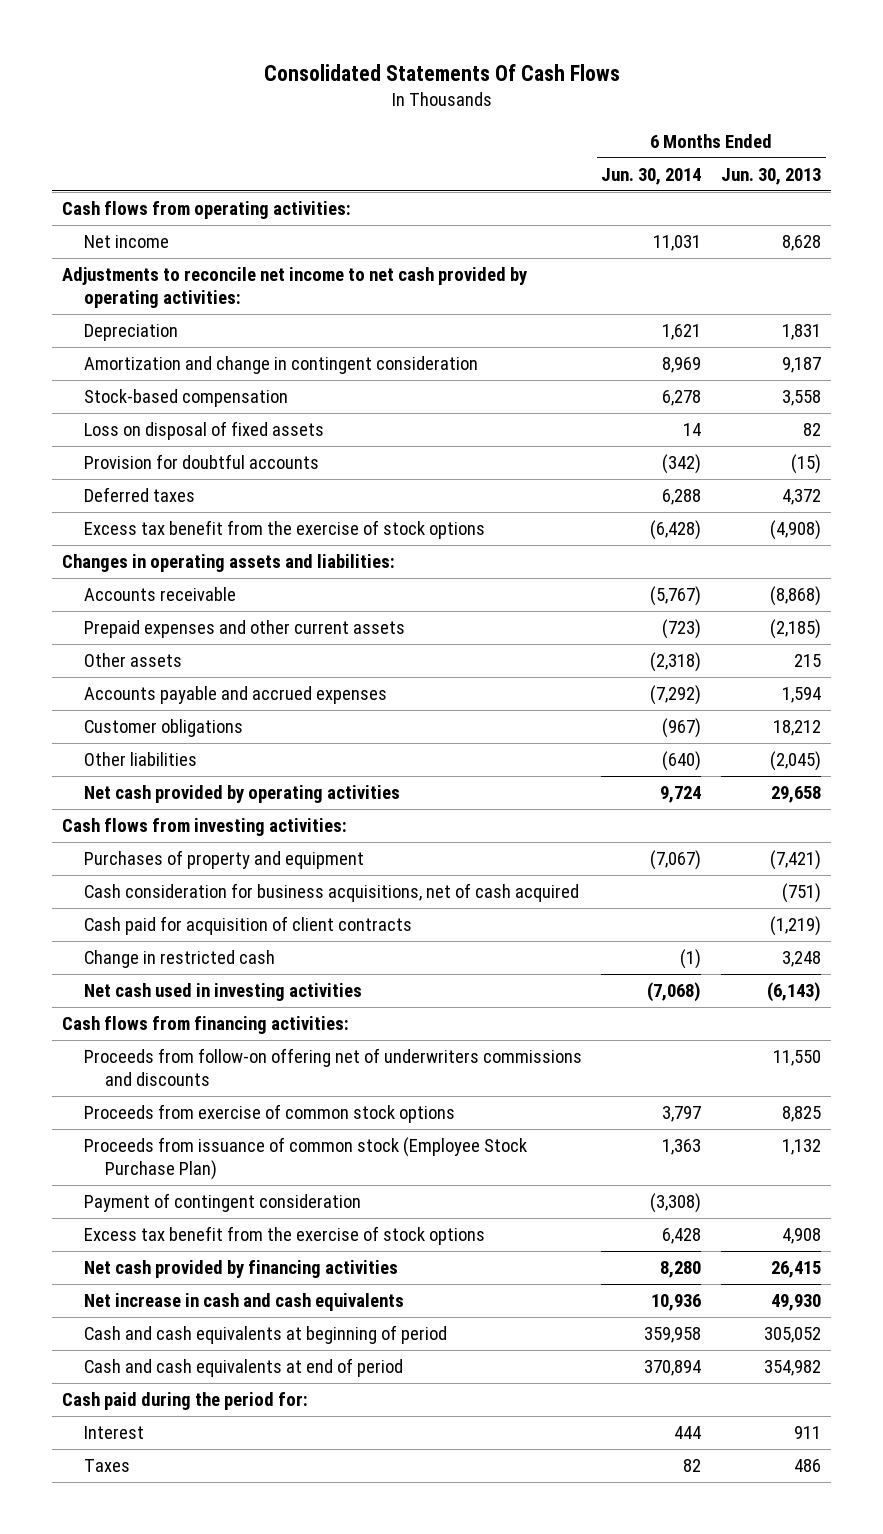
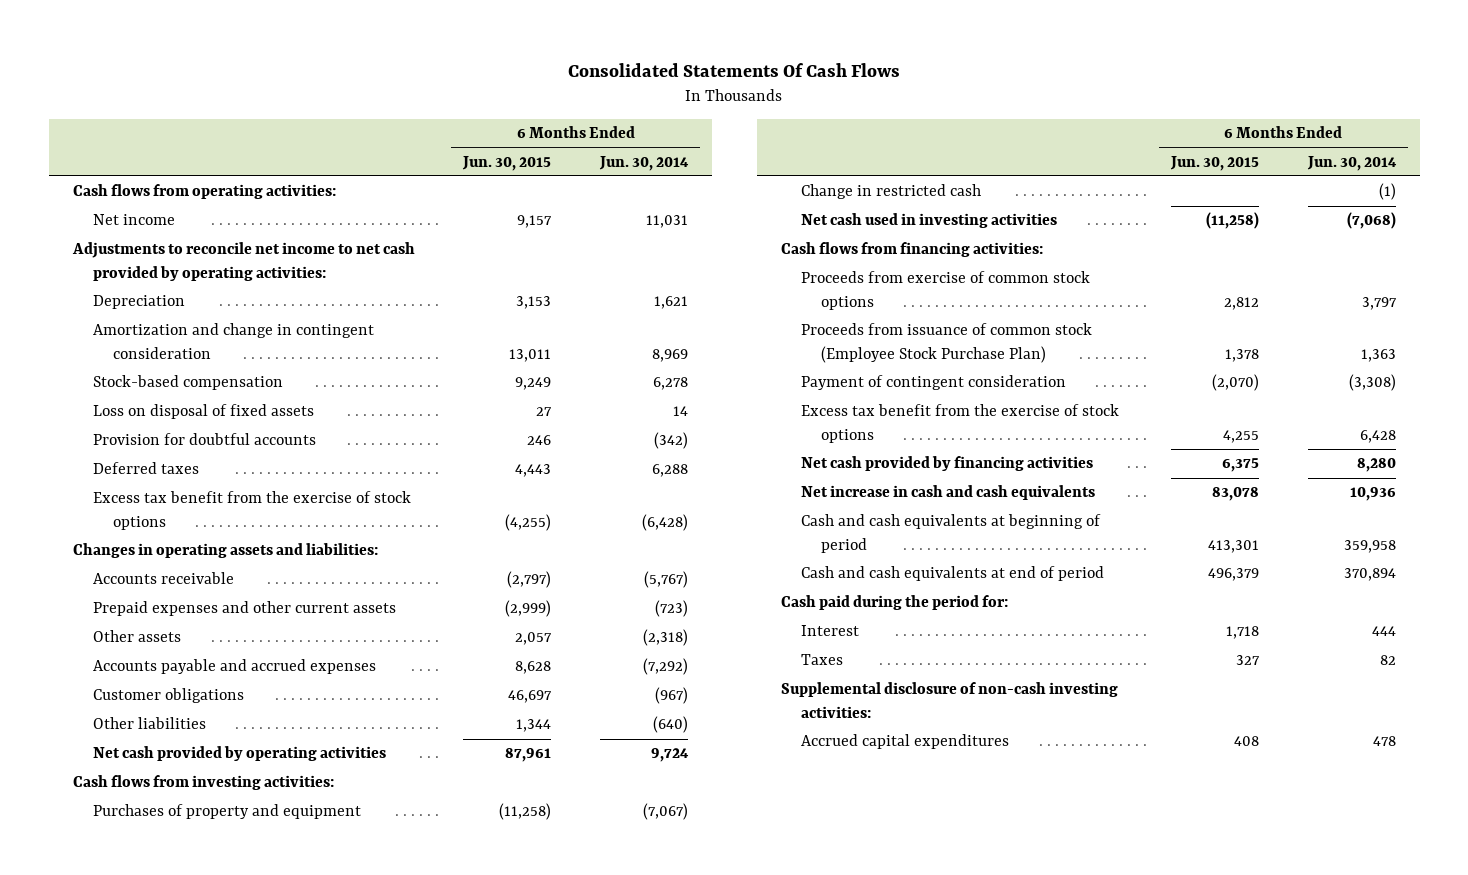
- | 6 Months Ended Jun. 30, 2014 | 6 Months Ended Jun. 30, 2013
+ | 6 Months Ended Jun. 30, 2015 | 6 Months Ended Jun. 30, 2014
- Cash consideration for business acquisitions, net of cash acquired | | (751)
- Cash paid for acquisition of client contracts | | (1,219)
- Proceeds from follow-on offering net of underwriters commissions and discounts | | 11,550
+ Supplemental disclosure of non-cash investing activities:
+ Accrued capital expenditures | 408 | 478

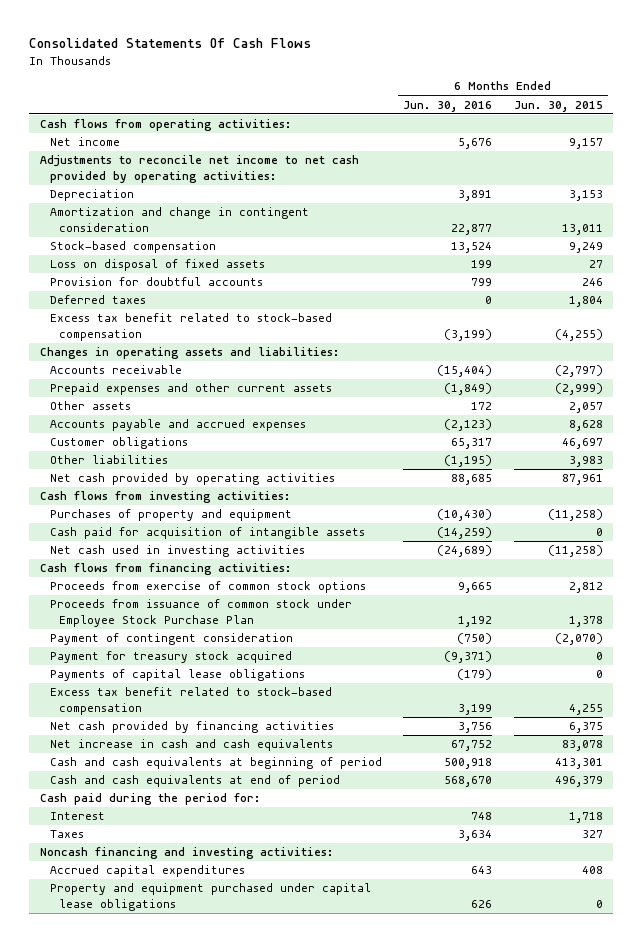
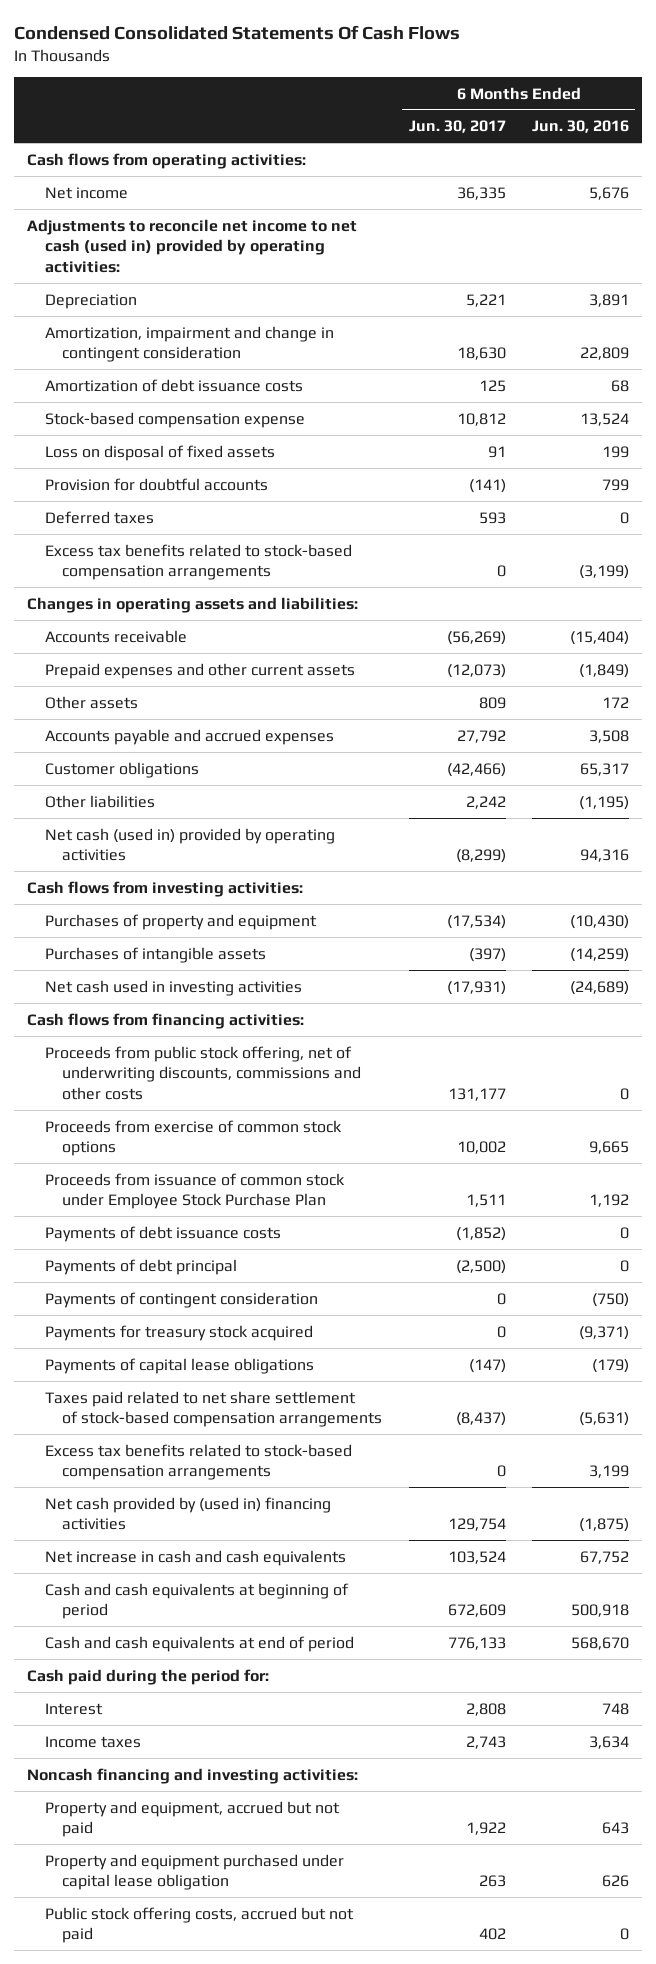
- Consolidated Statements Of Cash Flows
+ Condensed Consolidated Statements Of Cash Flows
- | 6 Months Ended Jun. 30, 2016 | 6 Months Ended Jun. 30, 2015
+ | 6 Months Ended Jun. 30, 2017 | 6 Months Ended Jun. 30, 2016
- Adjustments to reconcile net income to net cash provided by operating activities:
+ Adjustments to reconcile net income to net cash (used in) provided by operating activities:
- Amortization and change in contingent consideration | 22,877 | 13,011
- Stock-based compensation | 13,524 | 9,249
+ Amortization, impairment and change in contingent consideration | 18,630 | 22,809
+ Amortization of debt issuance costs | 125 | 68
+ Stock-based compensation expense | 10,812 | 13,524
- Excess tax benefit related to stock-based compensation | (3,199) | (4,255)
+ Excess tax benefits related to stock-based compensation arrangements | 0 | (3,199)
- Accounts payable and accrued expenses | (2,123) | 8,628
+ Accounts payable and accrued expenses | 27,792 | 3,508
- Net cash provided by operating activities | 88,685 | 87,961
+ Net cash (used in) provided by operating activities | (8,299) | 94,316
- Cash paid for acquisition of intangible assets | (14,259) | 0
+ Purchases of intangible assets | (397) | (14,259)
+ Proceeds from public stock offering, net of underwriting discounts, commissions and other costs | 131,177 | 0
- Payment of contingent consideration | (750) | (2,070)
- Payment for treasury stock acquired | (9,371) | 0
+ Payments of debt issuance costs | (1,852) | 0
+ Payments of debt principal | (2,500) | 0
+ Payments of contingent consideration | 0 | (750)
+ Payments for treasury stock acquired | 0 | (9,371)
- Excess tax benefit related to stock-based compensation | 3,199 | 4,255
- Net cash provided by financing activities | 3,756 | 6,375
+ Taxes paid related to net share settlement of stock-based compensation arrangements | (8,437) | (5,631)
+ Excess tax benefits related to stock-based compensation arrangements | 0 | 3,199
+ Net cash provided by (used in) financing activities | 129,754 | (1,875)
- Taxes | 3,634 | 327
+ Income taxes | 2,743 | 3,634
- Accrued capital expenditures | 643 | 408
- Property and equipment purchased under capital lease obligations | 626 | 0
+ Property and equipment, accrued but not paid | 1,922 | 643
+ Property and equipment purchased under capital lease obligation | 263 | 626
+ Public stock offering costs, accrued but not paid | 402 | 0

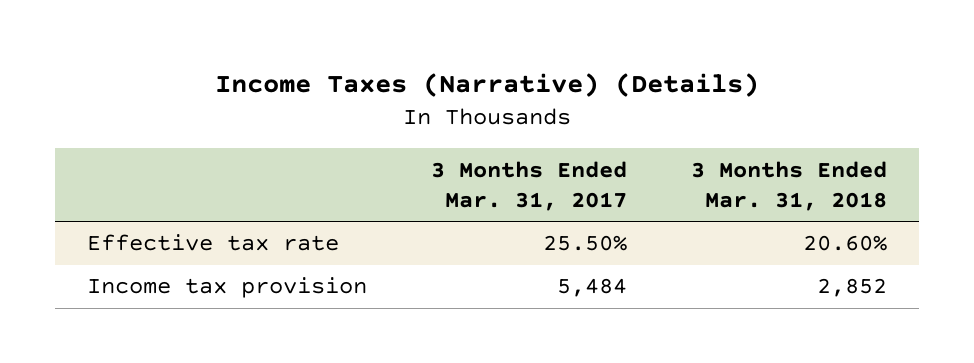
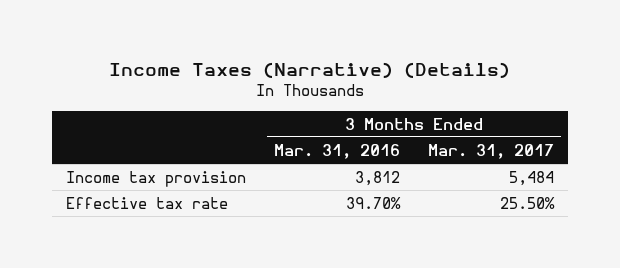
- | 3 Months Ended Mar. 31, 2017 | 3 Months Ended Mar. 31, 2018
+ | 3 Months Ended Mar. 31, 2016 | 3 Months Ended Mar. 31, 2017
moved down: Effective tax rate | 39.70% | 25.50%

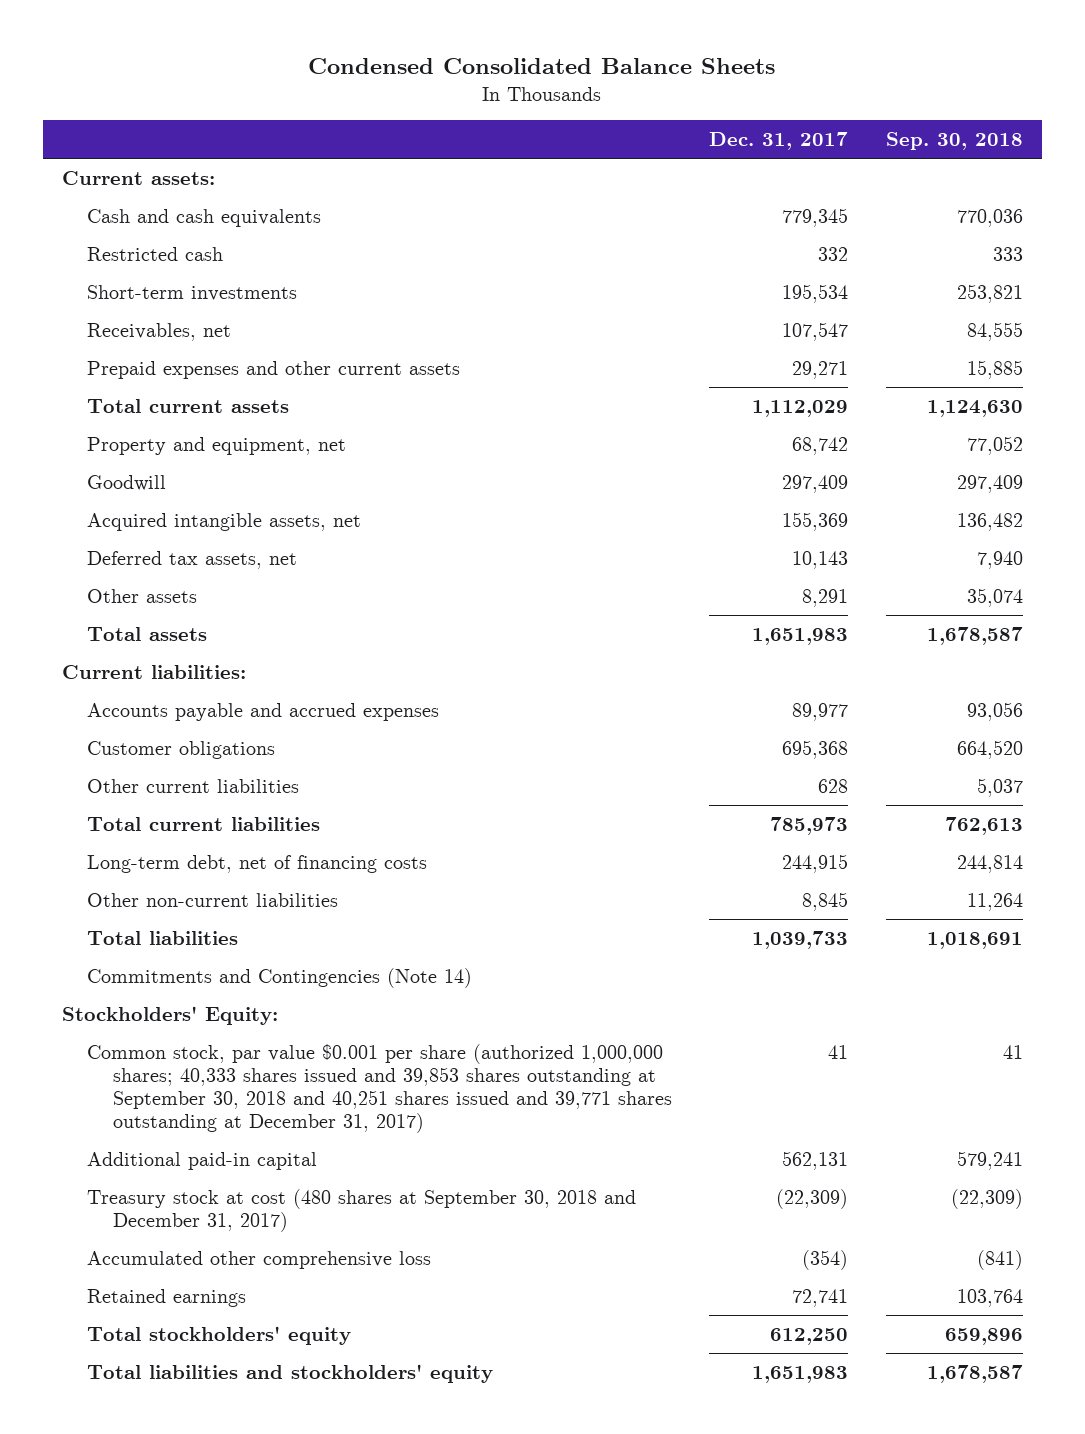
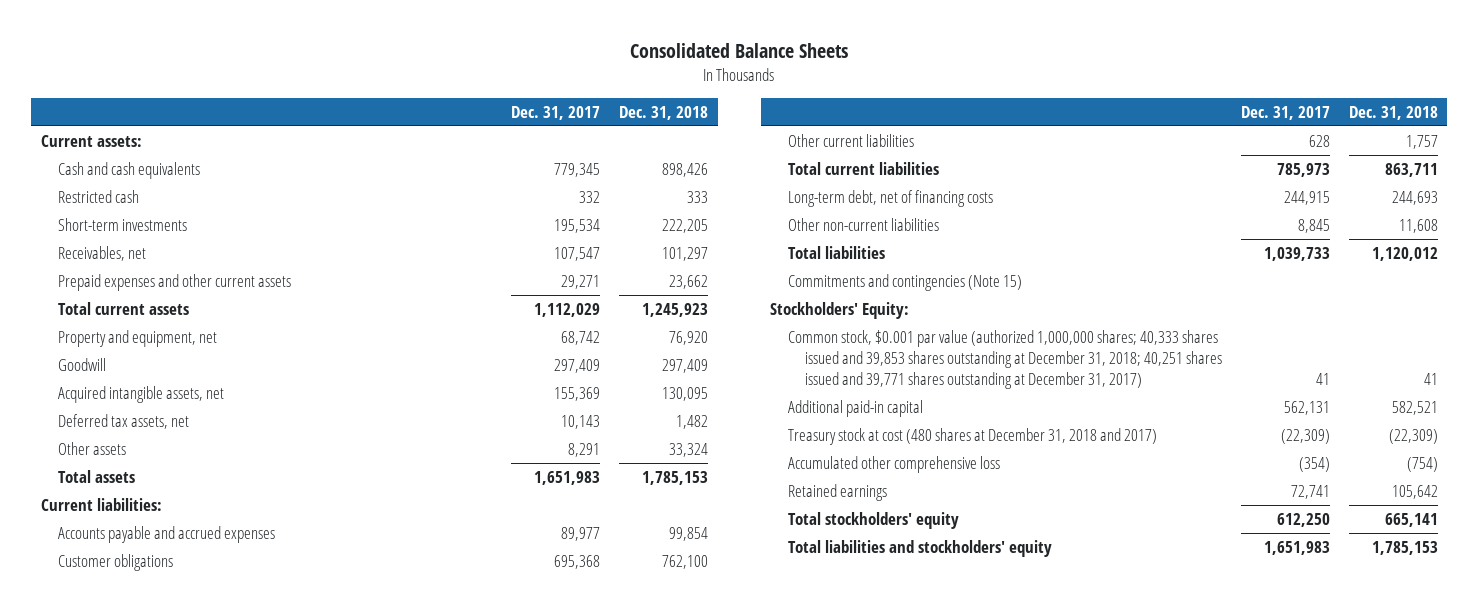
- Condensed Consolidated Balance Sheets
+ Consolidated Balance Sheets
- | Dec. 31, 2017 | Sep. 30, 2018
+ | Dec. 31, 2017 | Dec. 31, 2018
- Commitments and Contingencies (Note 14)
+ Commitments and contingencies (Note 15)
- Common stock, par value $0.001 per share (authorized 1,000,000 shares; 40,333 shares issued and 39,853 shares outstanding at September 30, 2018 and 40,251 shares issued and 39,771 shares outstanding at December 31, 2017) | 41 | 41
+ Common stock, $0.001 par value (authorized 1,000,000 shares; 40,333 shares issued and 39,853 shares outstanding at December 31, 2018; 40,251 shares issued and 39,771 shares outstanding at December 31, 2017) | 41 | 41
- Treasury stock at cost (480 shares at September 30, 2018 and December 31, 2017) | (22,309) | (22,309)
+ Treasury stock at cost (480 shares at December 31, 2018 and 2017) | (22,309) | (22,309)

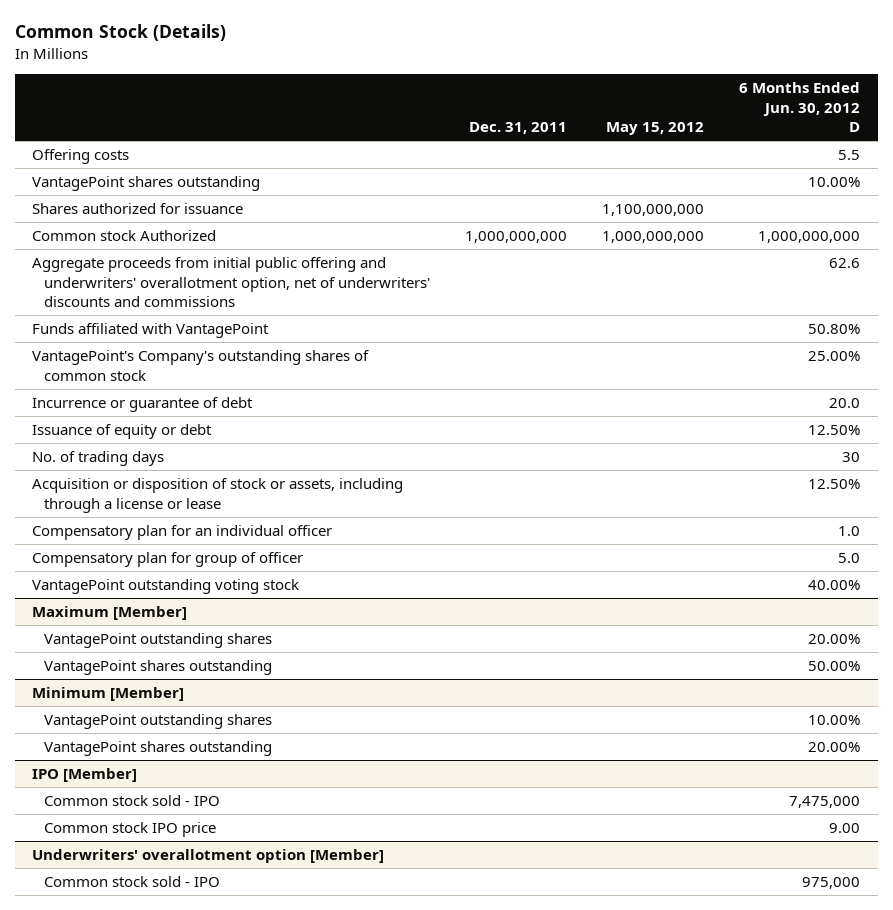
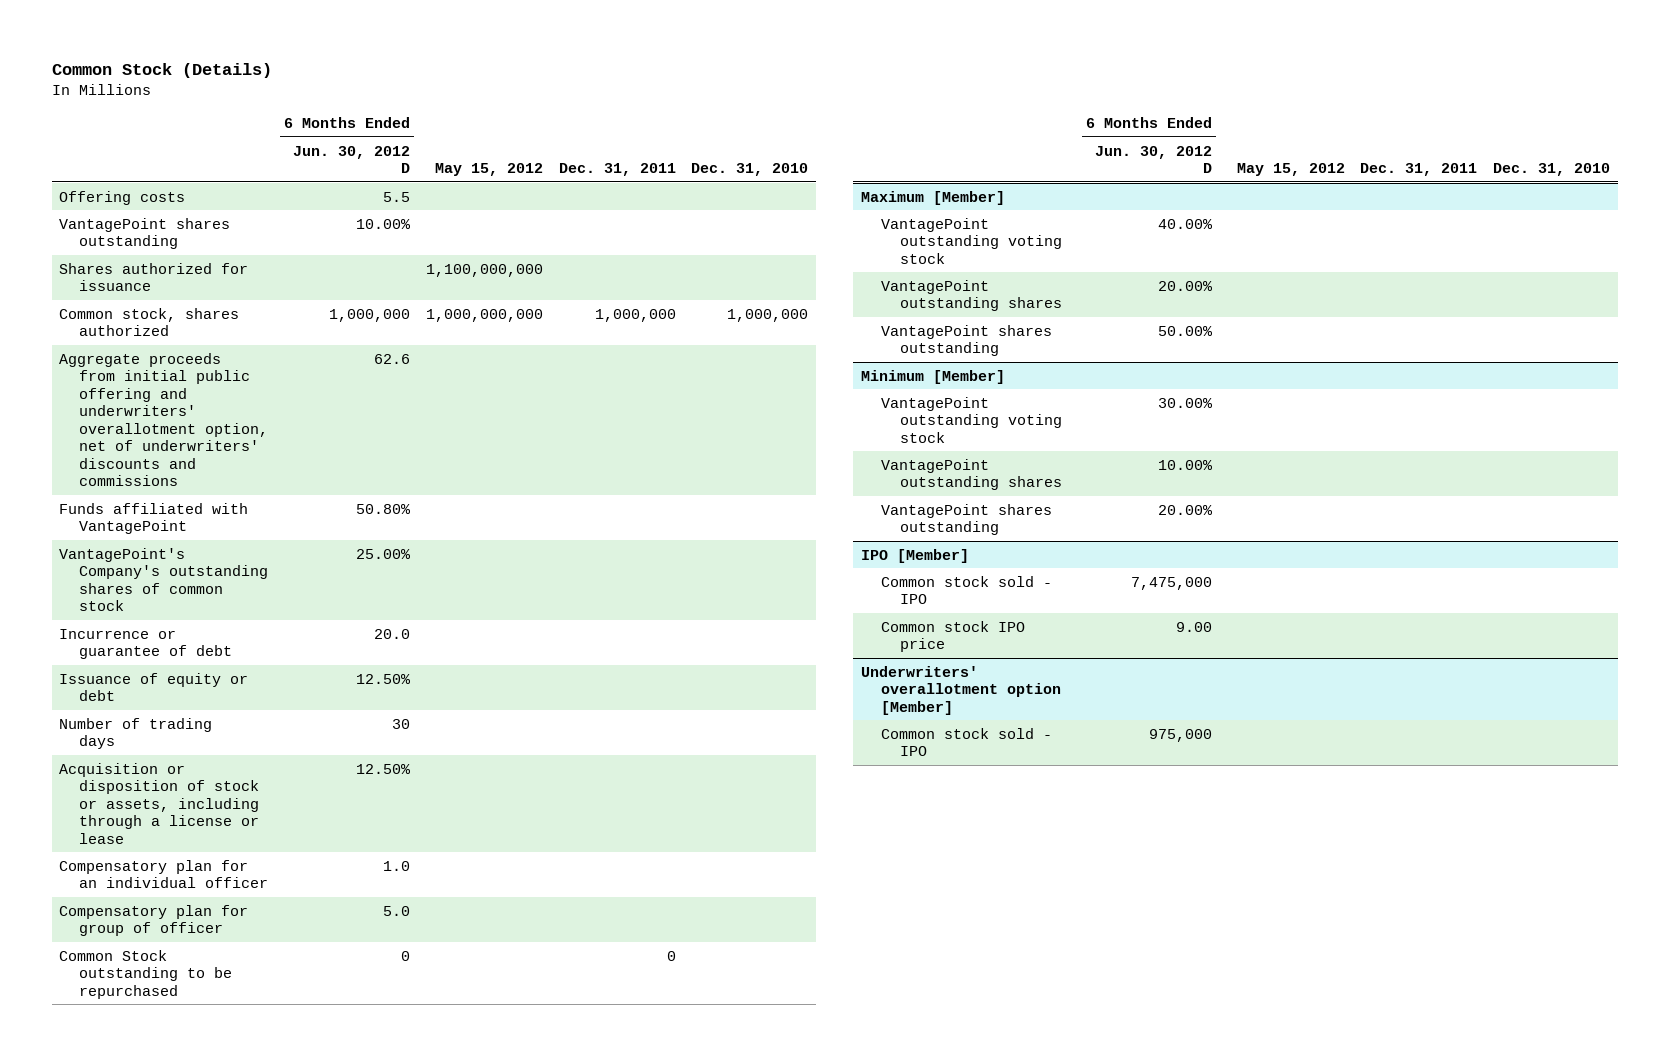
- | Dec. 31, 2011 | May 15, 2012 | 6 Months Ended Jun. 30, 2012 D
+ | 6 Months Ended Jun. 30, 2012 D | May 15, 2012 | Dec. 31, 2011 | Dec. 31, 2010
- Common stock Authorized | 1,000,000,000 | 1,000,000,000 | 1,000,000,000
+ Common stock, shares authorized | 1,000,000 | 1,000,000,000 | 1,000,000 | 1,000,000
- No. of trading days | | | 30
+ Number of trading days | 30 | | |
- VantagePoint outstanding voting stock | | | 40.00%
+ Common Stock outstanding to be repurchased | 0 | | 0 |
@ Maximum [Member]
+ VantagePoint outstanding voting stock | 40.00% | | |
@ Minimum [Member]
+ VantagePoint outstanding voting stock | 30.00% | | |

